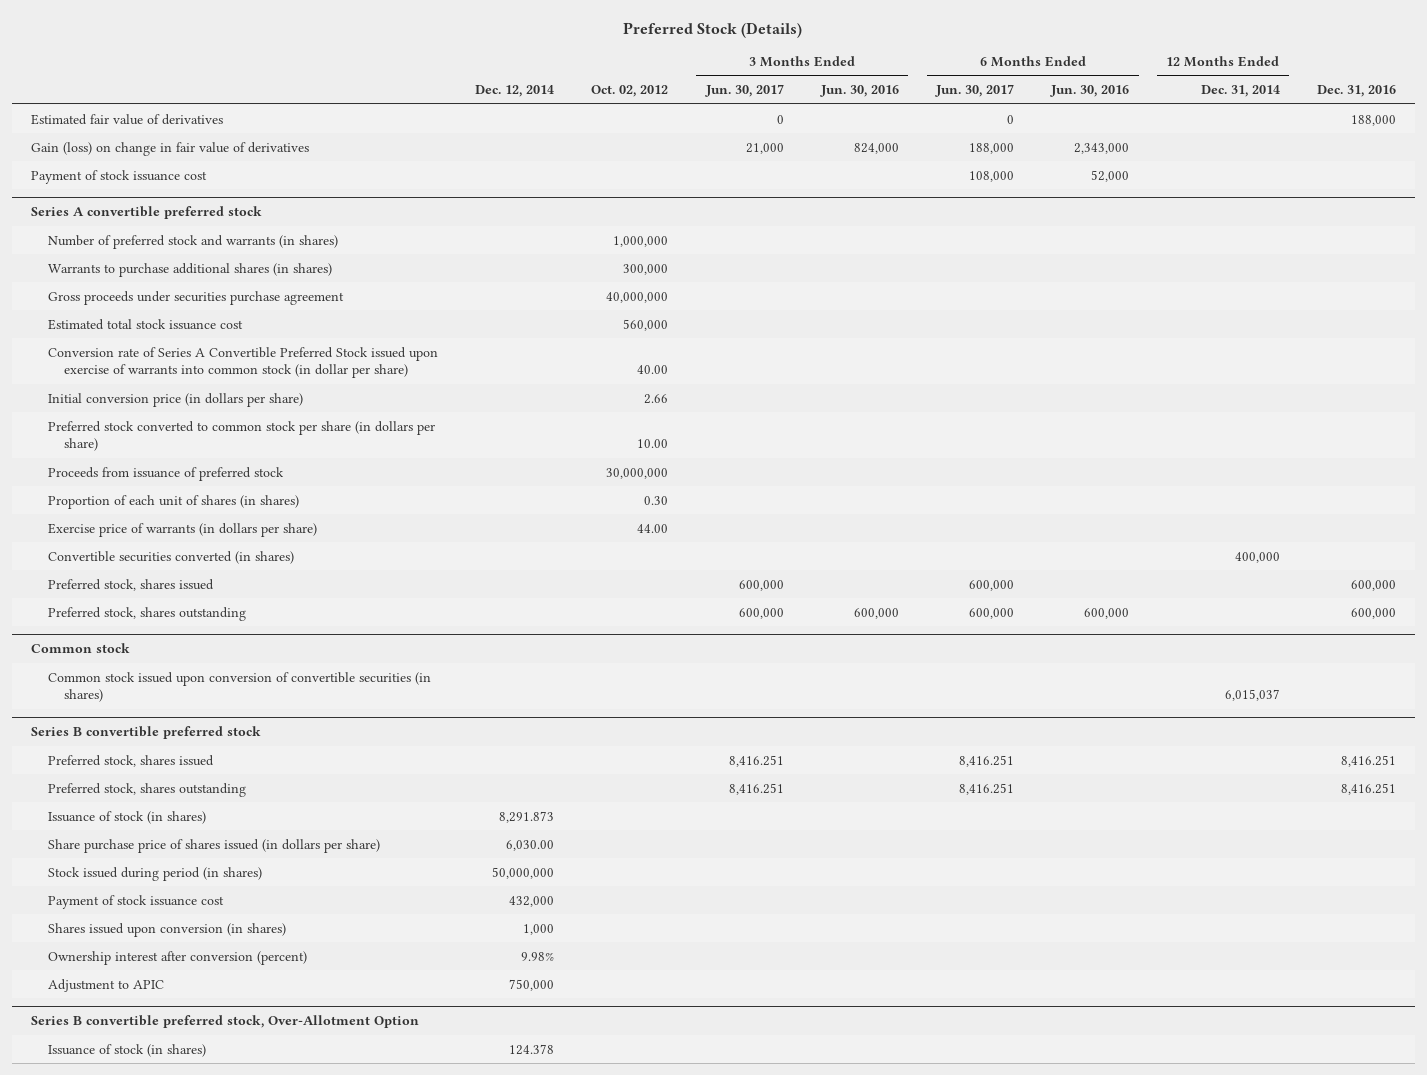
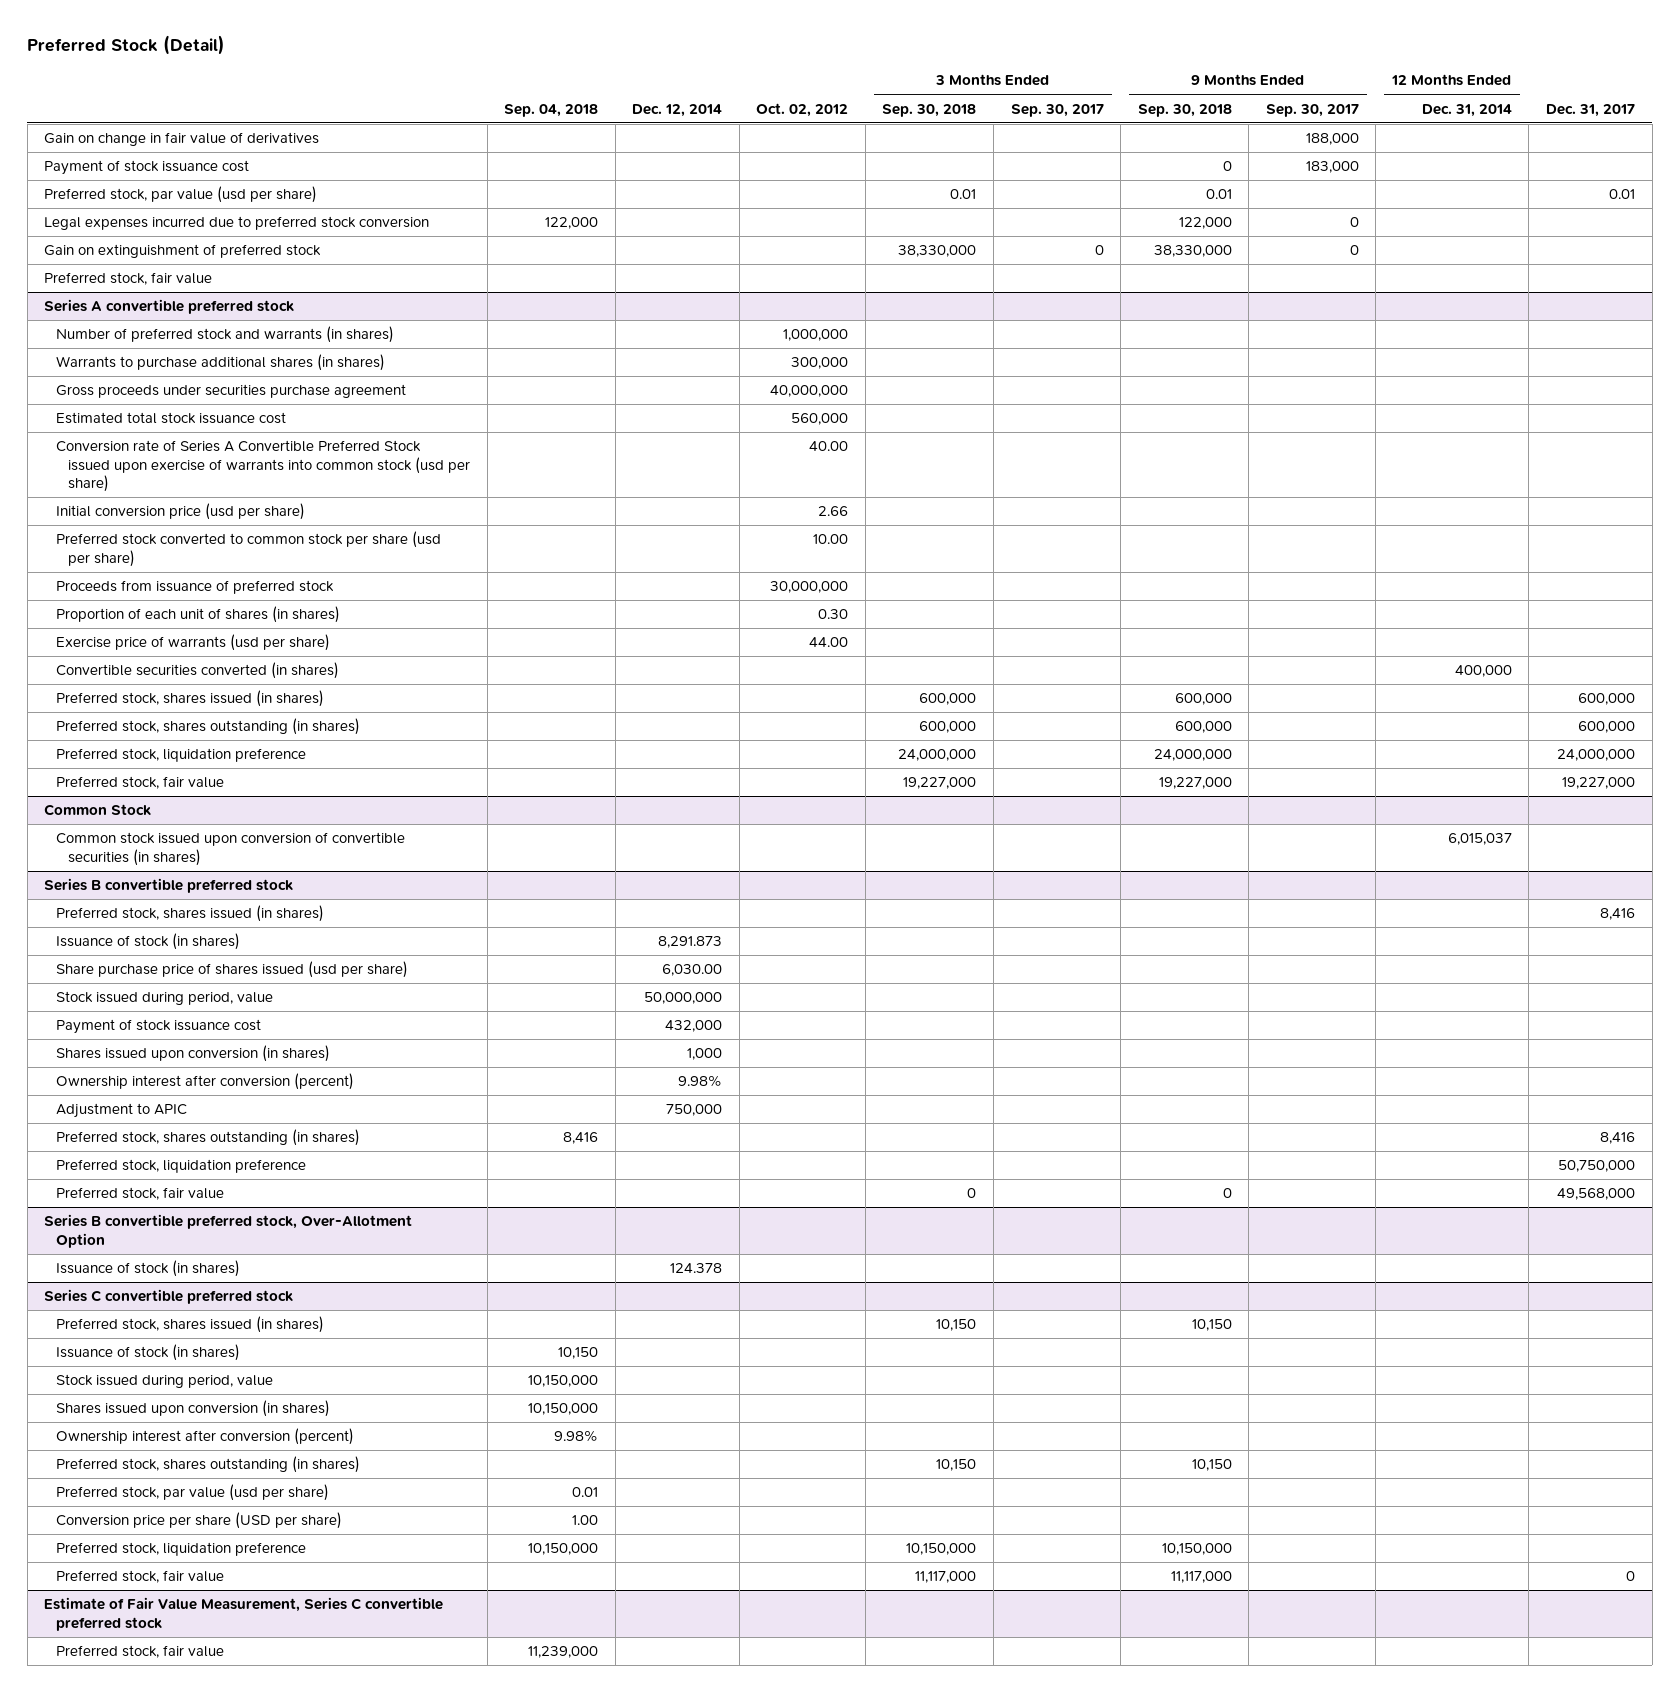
- Preferred Stock (Details)
+ Preferred Stock (Detail)
- | Dec. 12, 2014 | Oct. 02, 2012 | 3 Months Ended Jun. 30, 2017 | 3 Months Ended Jun. 30, 2016 | 6 Months Ended Jun. 30, 2017 | 6 Months Ended Jun. 30, 2016 | 12 Months Ended Dec. 31, 2014 | Dec. 31, 2016
+ | Sep. 04, 2018 | Dec. 12, 2014 | Oct. 02, 2012 | 3 Months Ended Sep. 30, 2018 | 3 Months Ended Sep. 30, 2017 | 9 Months Ended Sep. 30, 2018 | 9 Months Ended Sep. 30, 2017 | 12 Months Ended Dec. 31, 2014 | Dec. 31, 2017
- Estimated fair value of derivatives | | | 0 | | 0 | | | 188,000
- Gain (loss) on change in fair value of derivatives | | | 21,000 | 824,000 | 188,000 | 2,343,000 | |
+ Gain on change in fair value of derivatives | | | | | | | 188,000 | |
+ Preferred stock, par value (usd per share) | | | | 0.01 | | 0.01 | | | 0.01
+ Legal expenses incurred due to preferred stock conversion | 122,000 | | | | | 122,000 | 0 | |
+ Gain on extinguishment of preferred stock | | | | 38,330,000 | 0 | 38,330,000 | 0 | |
+ Preferred stock, fair value
@ Series A convertible preferred stock
- Conversion rate of Series A Convertible Preferred Stock issued upon exercise of warrants into common stock (in dollar per share) | | 40.00 | | | | | |
- Initial conversion price (in dollars per share) | | 2.66 | | | | | |
- Preferred stock converted to common stock per share (in dollars per share) | | 10.00 | | | | | |
+ Conversion rate of Series A Convertible Preferred Stock issued upon exercise of warrants into common stock (usd per share) | | | 40.00 | | | | | |
+ Initial conversion price (usd per share) | | | 2.66 | | | | | |
+ Preferred stock converted to common stock per share (usd per share) | | | 10.00 | | | | | |
- Exercise price of warrants (in dollars per share) | | 44.00 | | | | | |
+ Exercise price of warrants (usd per share) | | | 44.00 | | | | | |
- Preferred stock, shares issued | | | 600,000 | | 600,000 | | | 600,000
- Preferred stock, shares outstanding | | | 600,000 | 600,000 | 600,000 | 600,000 | | 600,000
- Common stock
@ Series A convertible preferred stock
+ Preferred stock, shares issued (in shares) | | | | 600,000 | | 600,000 | | | 600,000
+ Preferred stock, shares outstanding (in shares) | | | | 600,000 | | 600,000 | | | 600,000
+ Preferred stock, liquidation preference | | | | 24,000,000 | | 24,000,000 | | | 24,000,000
+ Preferred stock, fair value | | | | 19,227,000 | | 19,227,000 | | | 19,227,000
+ Common Stock
@ Series B convertible preferred stock
- Preferred stock, shares issued | | | 8,416.251 | | 8,416.251 | | | 8,416.251
- Preferred stock, shares outstanding | | | 8,416.251 | | 8,416.251 | | | 8,416.251
+ Preferred stock, shares issued (in shares) | | | | | | | | | 8,416
- Share purchase price of shares issued (in dollars per share) | 6,030.00 | | | | | | |
- Stock issued during period (in shares) | 50,000,000 | | | | | | |
+ Share purchase price of shares issued (usd per share) | | 6,030.00 | | | | | | |
+ Stock issued during period, value | | 50,000,000 | | | | | | |
+ Preferred stock, shares outstanding (in shares) | 8,416 | | | | | | | | 8,416
+ Preferred stock, liquidation preference | | | | | | | | | 50,750,000
+ Preferred stock, fair value | | | | 0 | | 0 | | | 49,568,000
+ Series C convertible preferred stock
+ Preferred stock, shares issued (in shares) | | | | 10,150 | | 10,150 | | |
+ Issuance of stock (in shares) | 10,150 | | | | | | | |
+ Stock issued during period, value | 10,150,000 | | | | | | | |
+ Shares issued upon conversion (in shares) | 10,150,000 | | | | | | | |
+ Ownership interest after conversion (percent) | 9.98% | | | | | | | |
+ Preferred stock, shares outstanding (in shares) | | | | 10,150 | | 10,150 | | |
+ Preferred stock, par value (usd per share) | 0.01 | | | | | | | |
+ Conversion price per share (USD per share) | 1.00 | | | | | | | |
+ Preferred stock, liquidation preference | 10,150,000 | | | 10,150,000 | | 10,150,000 | | |
+ Preferred stock, fair value | | | | 11,117,000 | | 11,117,000 | | | 0
+ Estimate of Fair Value Measurement, Series C convertible preferred stock
+ Preferred stock, fair value | 11,239,000 | | | | | | | |

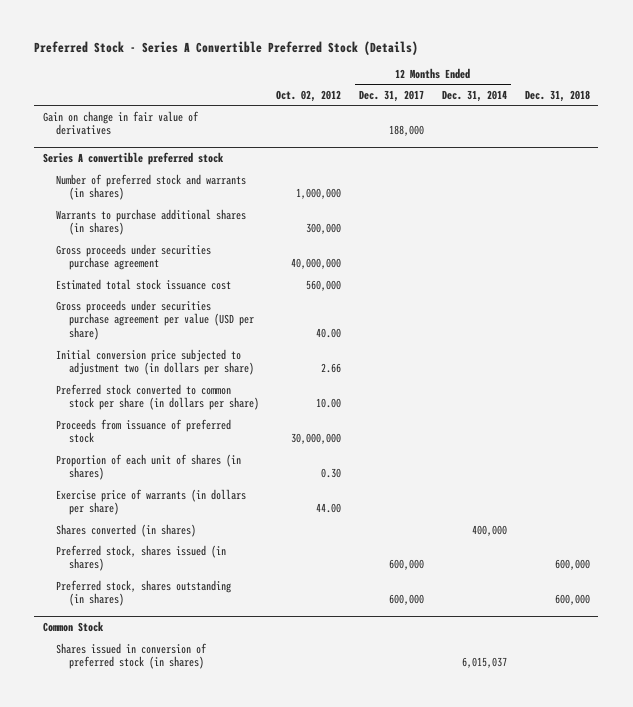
- Preferred Stock (Detail)
+ Preferred Stock - Series A Convertible Preferred Stock (Details)
- | Sep. 04, 2018 | Dec. 12, 2014 | Oct. 02, 2012 | 3 Months Ended Sep. 30, 2018 | 3 Months Ended Sep. 30, 2017 | 9 Months Ended Sep. 30, 2018 | 9 Months Ended Sep. 30, 2017 | 12 Months Ended Dec. 31, 2014 | Dec. 31, 2017
+ | Oct. 02, 2012 | 12 Months Ended Dec. 31, 2017 | 12 Months Ended Dec. 31, 2014 | Dec. 31, 2018
- Payment of stock issuance cost | | | | | | 0 | 183,000 | |
- Preferred stock, par value (usd per share) | | | | 0.01 | | 0.01 | | | 0.01
- Legal expenses incurred due to preferred stock conversion | 122,000 | | | | | 122,000 | 0 | |
- Gain on extinguishment of preferred stock | | | | 38,330,000 | 0 | 38,330,000 | 0 | |
- Preferred stock, fair value
@ Series A convertible preferred stock
- Conversion rate of Series A Convertible Preferred Stock issued upon exercise of warrants into common stock (usd per share) | | | 40.00 | | | | | |
- Initial conversion price (usd per share) | | | 2.66 | | | | | |
- Preferred stock converted to common stock per share (usd per share) | | | 10.00 | | | | | |
+ Gross proceeds under securities purchase agreement per value (USD per share) | 40.00 | | |
+ Initial conversion price subjected to adjustment two (in dollars per share) | 2.66 | | |
+ Preferred stock converted to common stock per share (in dollars per share) | 10.00 | | |
- Exercise price of warrants (usd per share) | | | 44.00 | | | | | |
- Convertible securities converted (in shares) | | | | | | | | 400,000 |
+ Exercise price of warrants (in dollars per share) | 44.00 | | |
+ Shares converted (in shares) | | | 400,000 |
- Preferred stock, liquidation preference | | | | 24,000,000 | | 24,000,000 | | | 24,000,000
- Preferred stock, fair value | | | | 19,227,000 | | 19,227,000 | | | 19,227,000
@ Common Stock
- Common stock issued upon conversion of convertible securities (in shares) | | | | | | | | 6,015,037 |
- Series B convertible preferred stock
- Preferred stock, shares issued (in shares) | | | | | | | | | 8,416
- Issuance of stock (in shares) | | 8,291.873 | | | | | | |
- Share purchase price of shares issued (usd per share) | | 6,030.00 | | | | | | |
- Stock issued during period, value | | 50,000,000 | | | | | | |
- Payment of stock issuance cost | | 432,000 | | | | | | |
- Shares issued upon conversion (in shares) | | 1,000 | | | | | | |
- Ownership interest after conversion (percent) | | 9.98% | | | | | | |
- Adjustment to APIC | | 750,000 | | | | | | |
- Preferred stock, shares outstanding (in shares) | 8,416 | | | | | | | | 8,416
- Preferred stock, liquidation preference | | | | | | | | | 50,750,000
- Preferred stock, fair value | | | | 0 | | 0 | | | 49,568,000
- Series B convertible preferred stock, Over-Allotment Option
- Issuance of stock (in shares) | | 124.378 | | | | | | |
- Series C convertible preferred stock
- Preferred stock, shares issued (in shares) | | | | 10,150 | | 10,150 | | |
- Issuance of stock (in shares) | 10,150 | | | | | | | |
- Stock issued during period, value | 10,150,000 | | | | | | | |
- Shares issued upon conversion (in shares) | 10,150,000 | | | | | | | |
- Ownership interest after conversion (percent) | 9.98% | | | | | | | |
- Preferred stock, shares outstanding (in shares) | | | | 10,150 | | 10,150 | | |
- Preferred stock, par value (usd per share) | 0.01 | | | | | | | |
- Conversion price per share (USD per share) | 1.00 | | | | | | | |
- Preferred stock, liquidation preference | 10,150,000 | | | 10,150,000 | | 10,150,000 | | |
- Preferred stock, fair value | | | | 11,117,000 | | 11,117,000 | | | 0
- Estimate of Fair Value Measurement, Series C convertible preferred stock
- Preferred stock, fair value | 11,239,000 | | | | | | | |
@ Common Stock
+ Shares issued in conversion of preferred stock (in shares) | | | 6,015,037 |

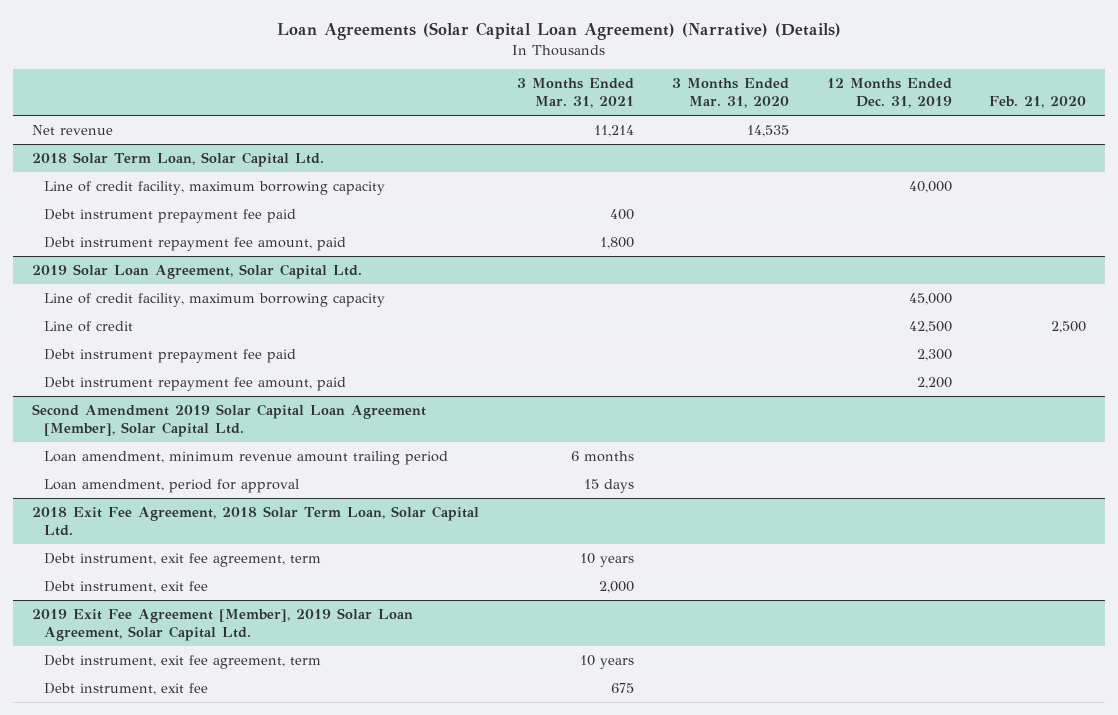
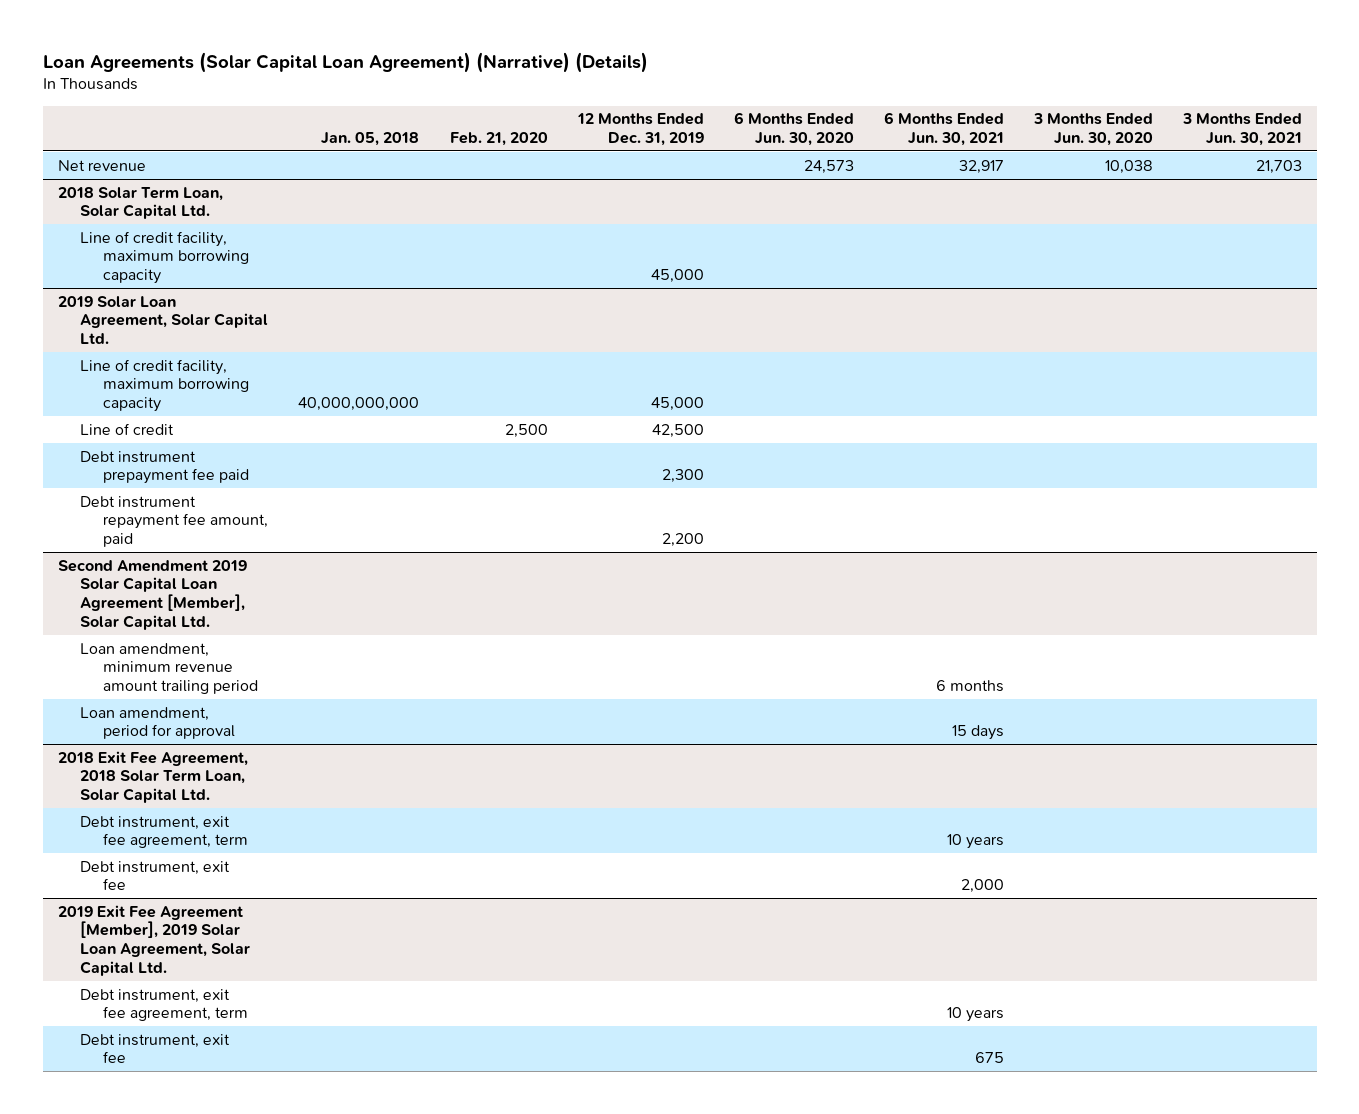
- | 3 Months Ended Mar. 31, 2021 | 3 Months Ended Mar. 31, 2020 | 12 Months Ended Dec. 31, 2019 | Feb. 21, 2020
+ | Jan. 05, 2018 | Feb. 21, 2020 | 12 Months Ended Dec. 31, 2019 | 6 Months Ended Jun. 30, 2020 | 6 Months Ended Jun. 30, 2021 | 3 Months Ended Jun. 30, 2020 | 3 Months Ended Jun. 30, 2021
@ 2018 Solar Term Loan, Solar Capital Ltd.
- Line of credit facility, maximum borrowing capacity | | | 40,000 |
- Debt instrument prepayment fee paid | 400 | | |
- Debt instrument repayment fee amount, paid | 1,800 | | |
+ Line of credit facility, maximum borrowing capacity | | | 45,000 | | | |

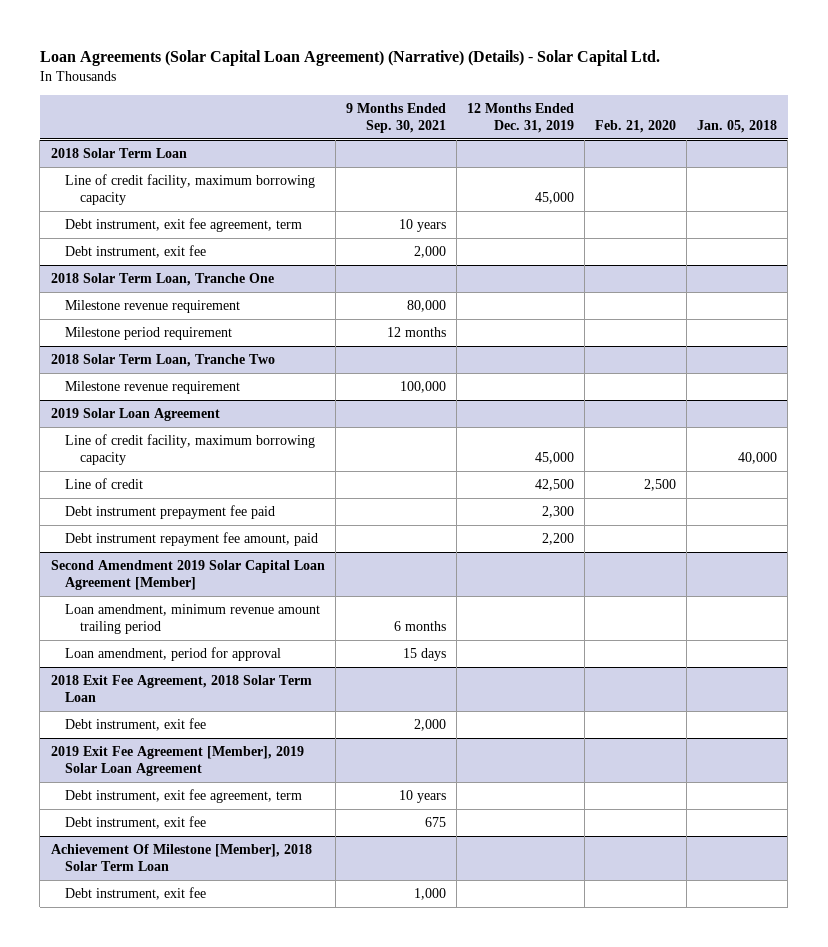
- Loan Agreements (Solar Capital Loan Agreement) (Narrative) (Details)
+ Loan Agreements (Solar Capital Loan Agreement) (Narrative) (Details) - Solar Capital Ltd.
- | Jan. 05, 2018 | Feb. 21, 2020 | 12 Months Ended Dec. 31, 2019 | 6 Months Ended Jun. 30, 2020 | 6 Months Ended Jun. 30, 2021 | 3 Months Ended Jun. 30, 2020 | 3 Months Ended Jun. 30, 2021
+ | 9 Months Ended Sep. 30, 2021 | 12 Months Ended Dec. 31, 2019 | Feb. 21, 2020 | Jan. 05, 2018
- Net revenue | | | | 24,573 | 32,917 | 10,038 | 21,703
- 2018 Solar Term Loan, Solar Capital Ltd.
+ 2018 Solar Term Loan
- 2019 Solar Loan Agreement, Solar Capital Ltd.
- Line of credit facility, maximum borrowing capacity | 40,000,000,000 | | 45,000 | | | |
+ Debt instrument, exit fee agreement, term | 10 years | | |
+ Debt instrument, exit fee | 2,000 | | |
+ 2018 Solar Term Loan, Tranche One
+ Milestone revenue requirement | 80,000 | | |
+ Milestone period requirement | 12 months | | |
+ 2018 Solar Term Loan, Tranche Two
+ Milestone revenue requirement | 100,000 | | |
+ 2019 Solar Loan Agreement
+ Line of credit facility, maximum borrowing capacity | | 45,000 | | 40,000
- Second Amendment 2019 Solar Capital Loan Agreement [Member], Solar Capital Ltd.
+ Second Amendment 2019 Solar Capital Loan Agreement [Member]
- 2018 Exit Fee Agreement, 2018 Solar Term Loan, Solar Capital Ltd.
- Debt instrument, exit fee agreement, term | | | | | 10 years | |
+ 2018 Exit Fee Agreement, 2018 Solar Term Loan
- 2019 Exit Fee Agreement [Member], 2019 Solar Loan Agreement, Solar Capital Ltd.
+ 2019 Exit Fee Agreement [Member], 2019 Solar Loan Agreement
+ Achievement Of Milestone [Member], 2018 Solar Term Loan
+ Debt instrument, exit fee | 1,000 | | |

